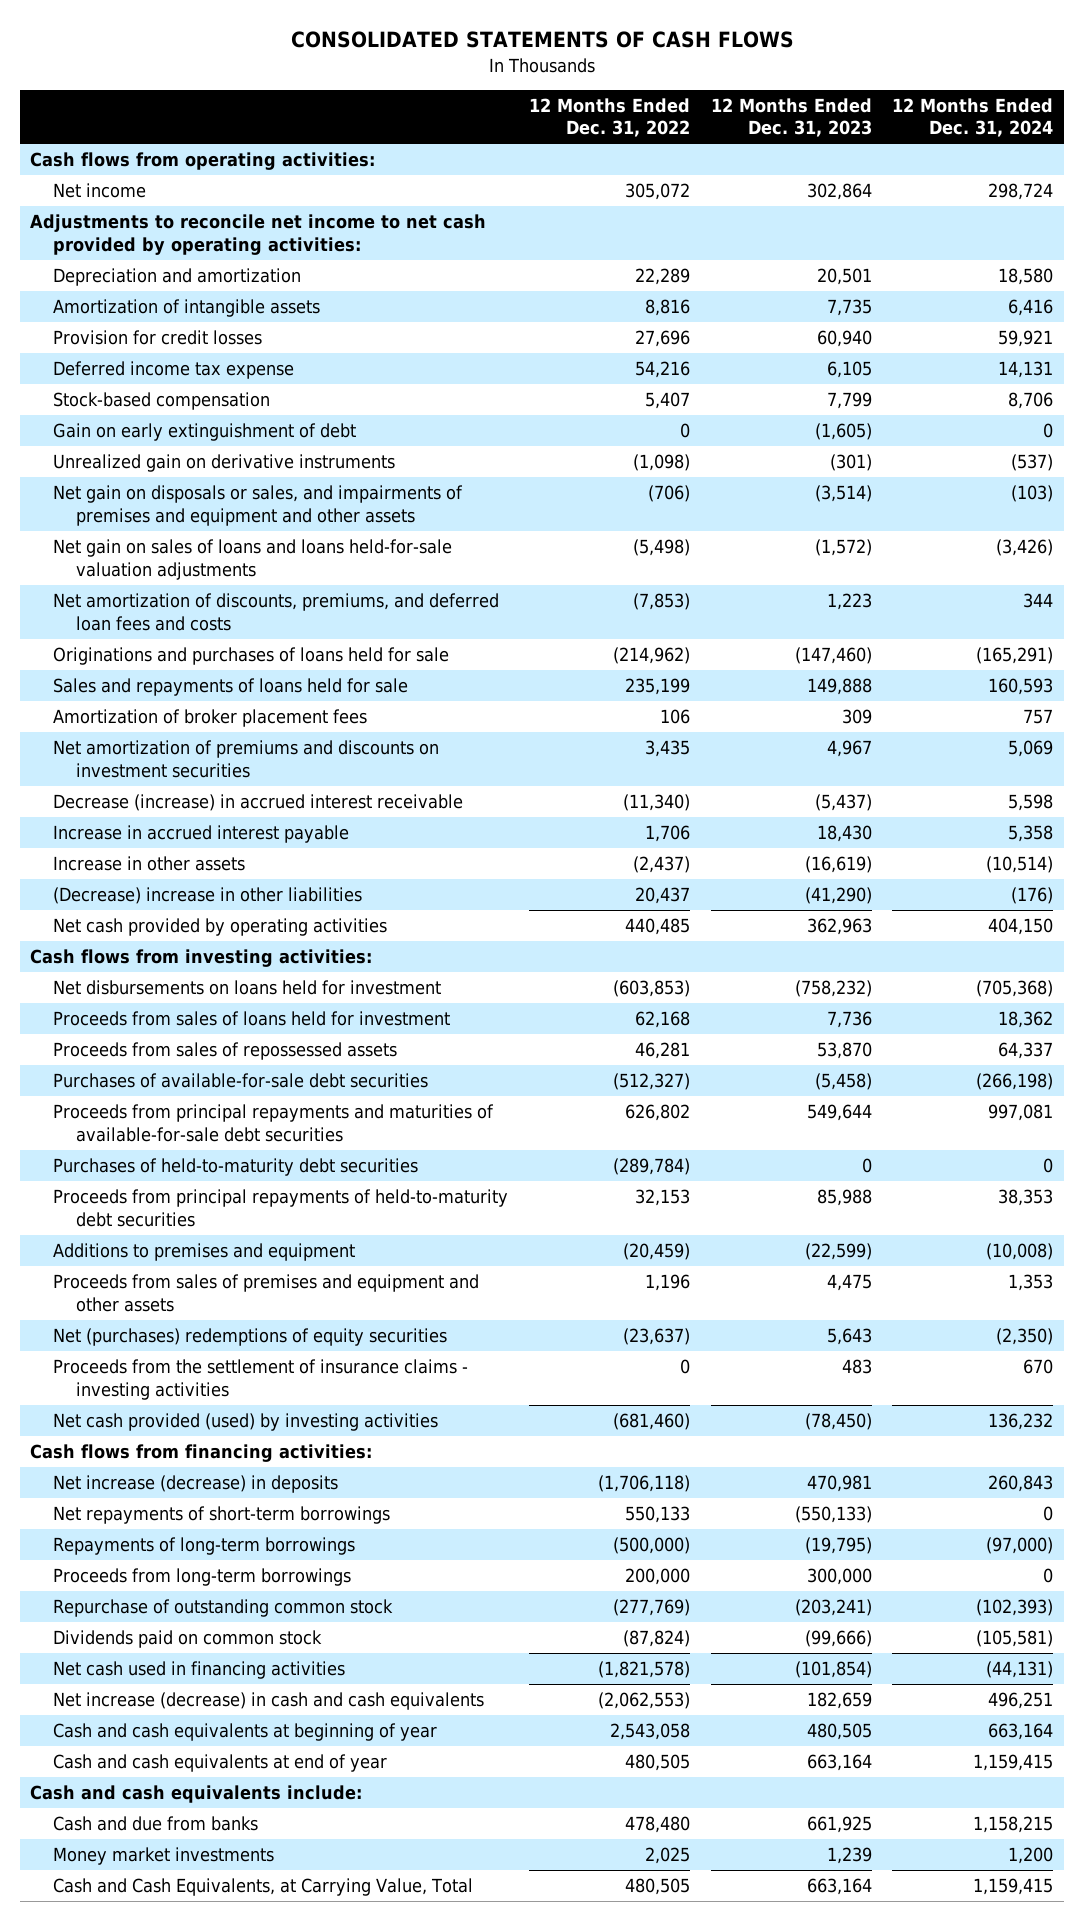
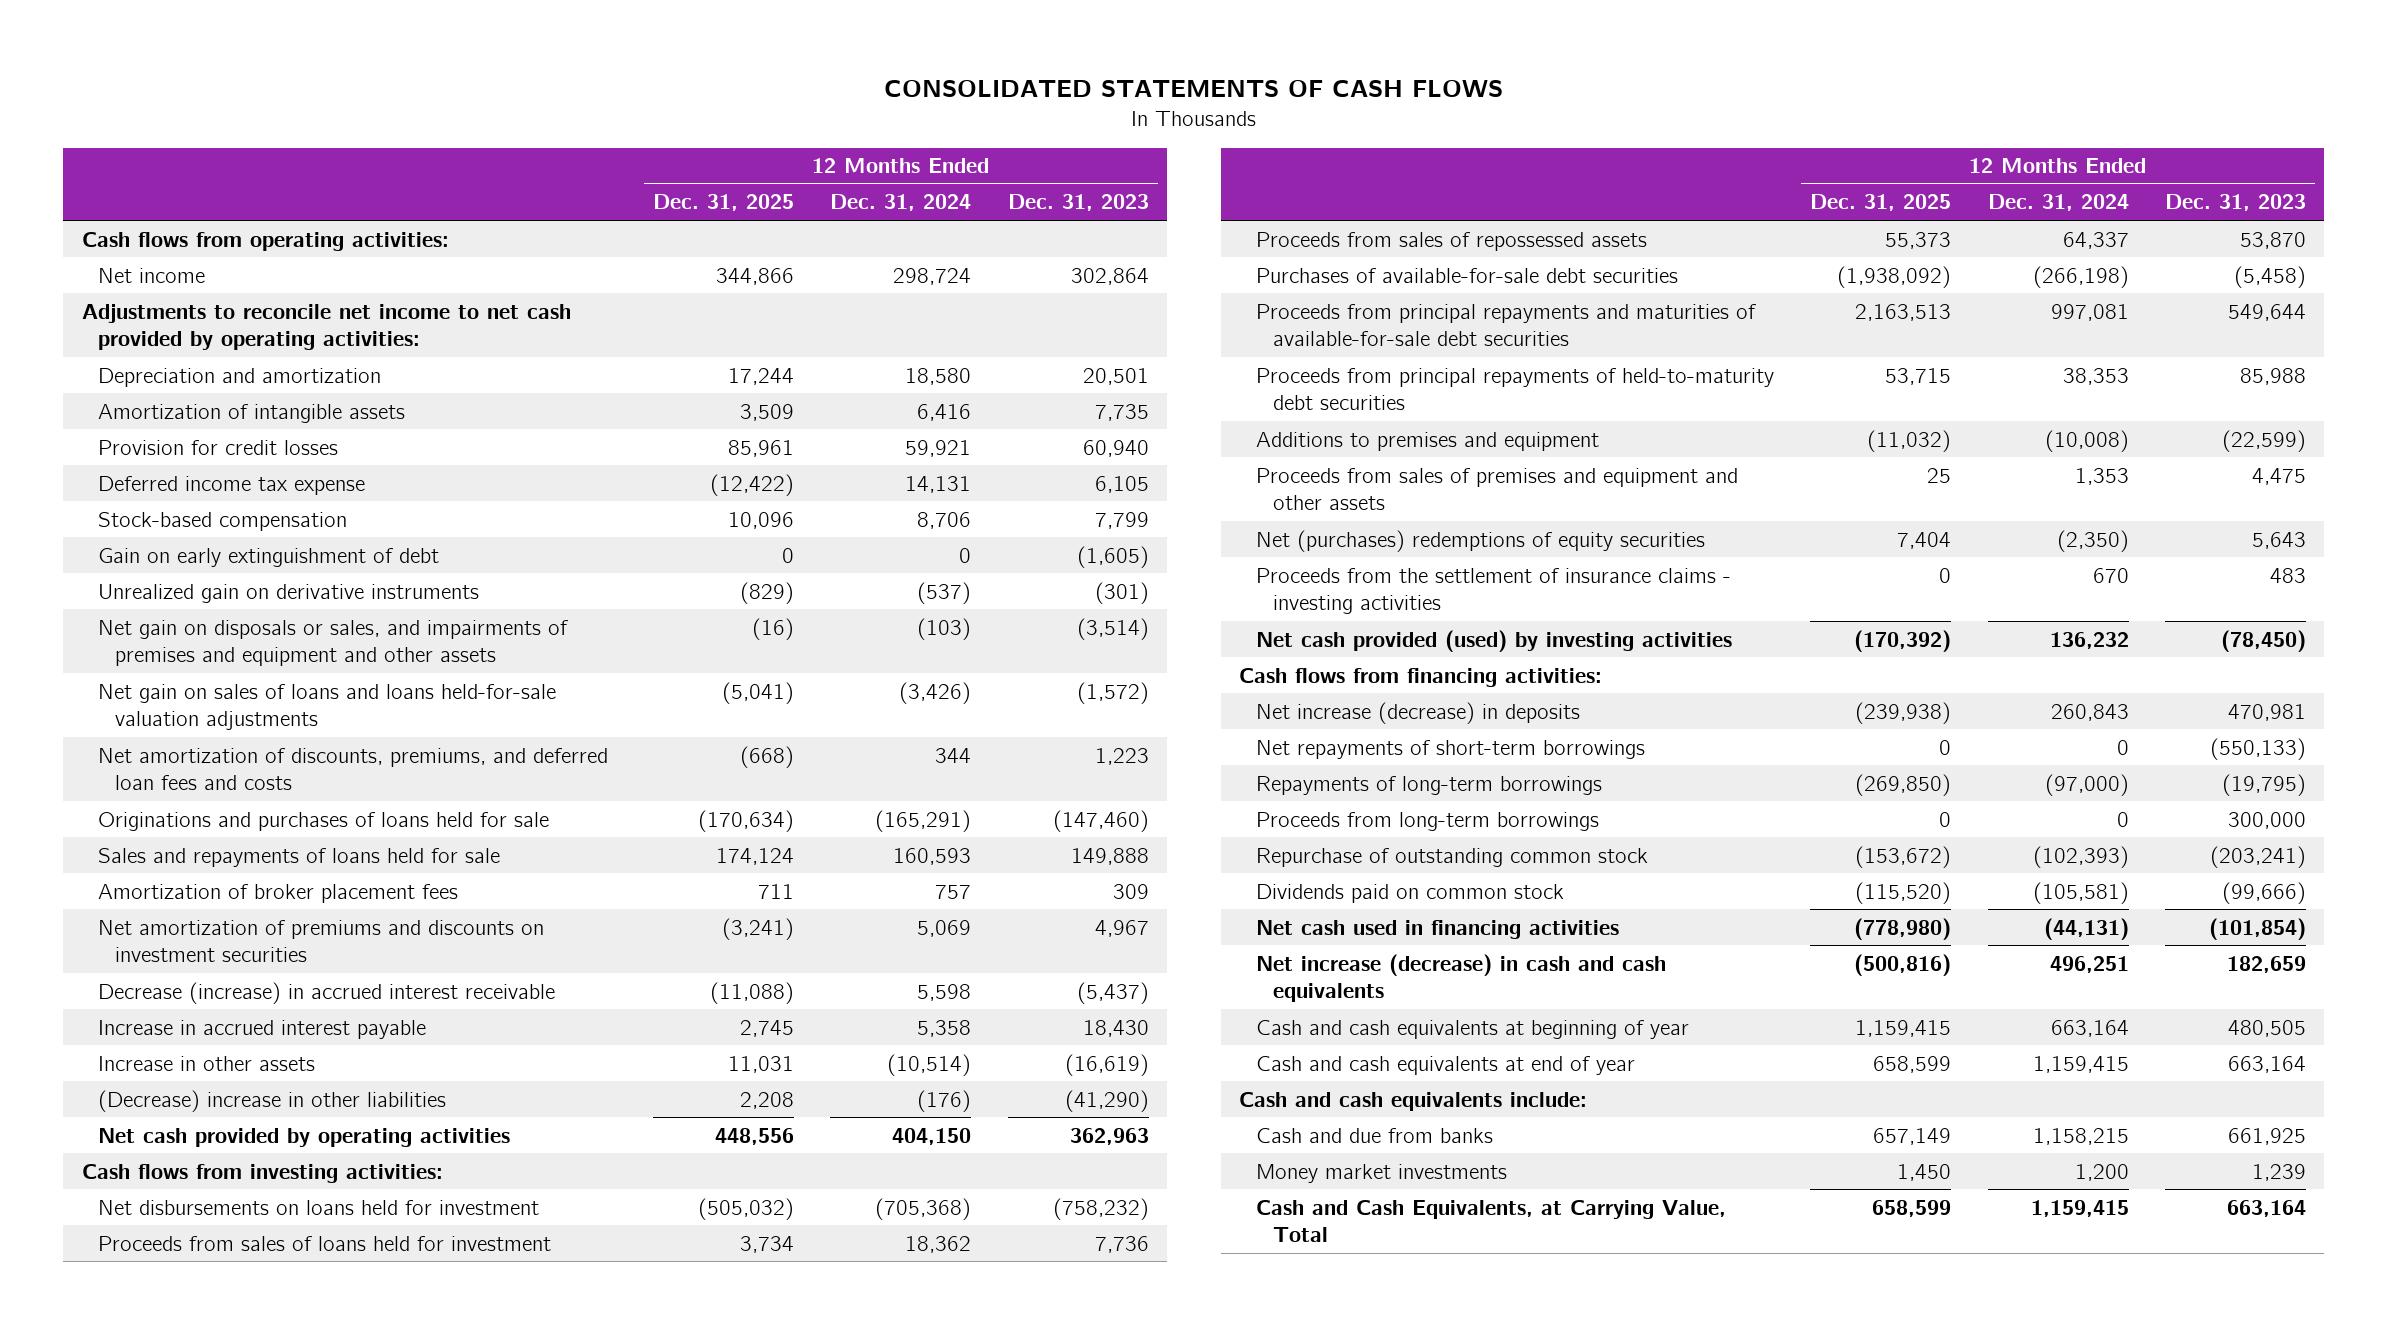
- | 12 Months Ended Dec. 31, 2022 | 12 Months Ended Dec. 31, 2023 | 12 Months Ended Dec. 31, 2024
+ | 12 Months Ended Dec. 31, 2025 | 12 Months Ended Dec. 31, 2024 | 12 Months Ended Dec. 31, 2023
- Purchases of held-to-maturity debt securities | (289,784) | 0 | 0

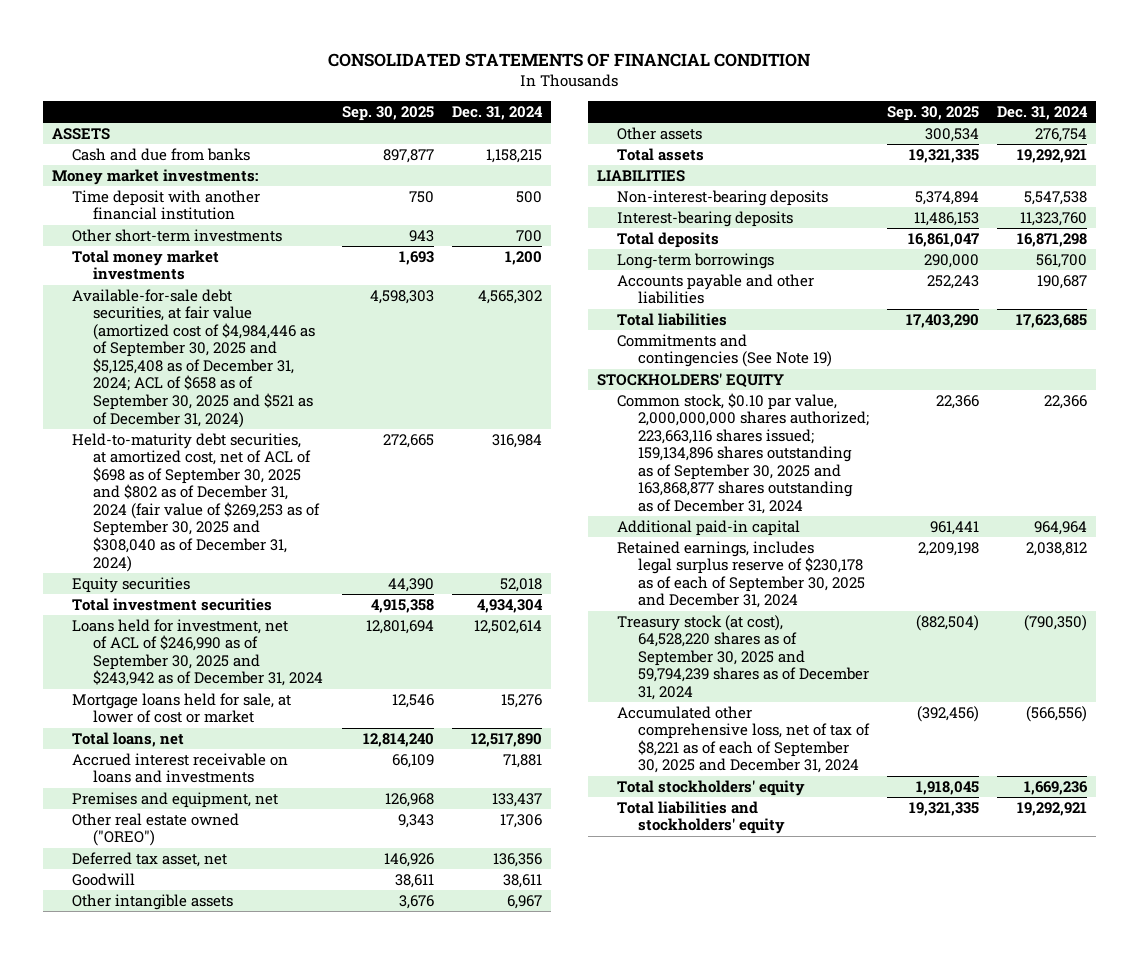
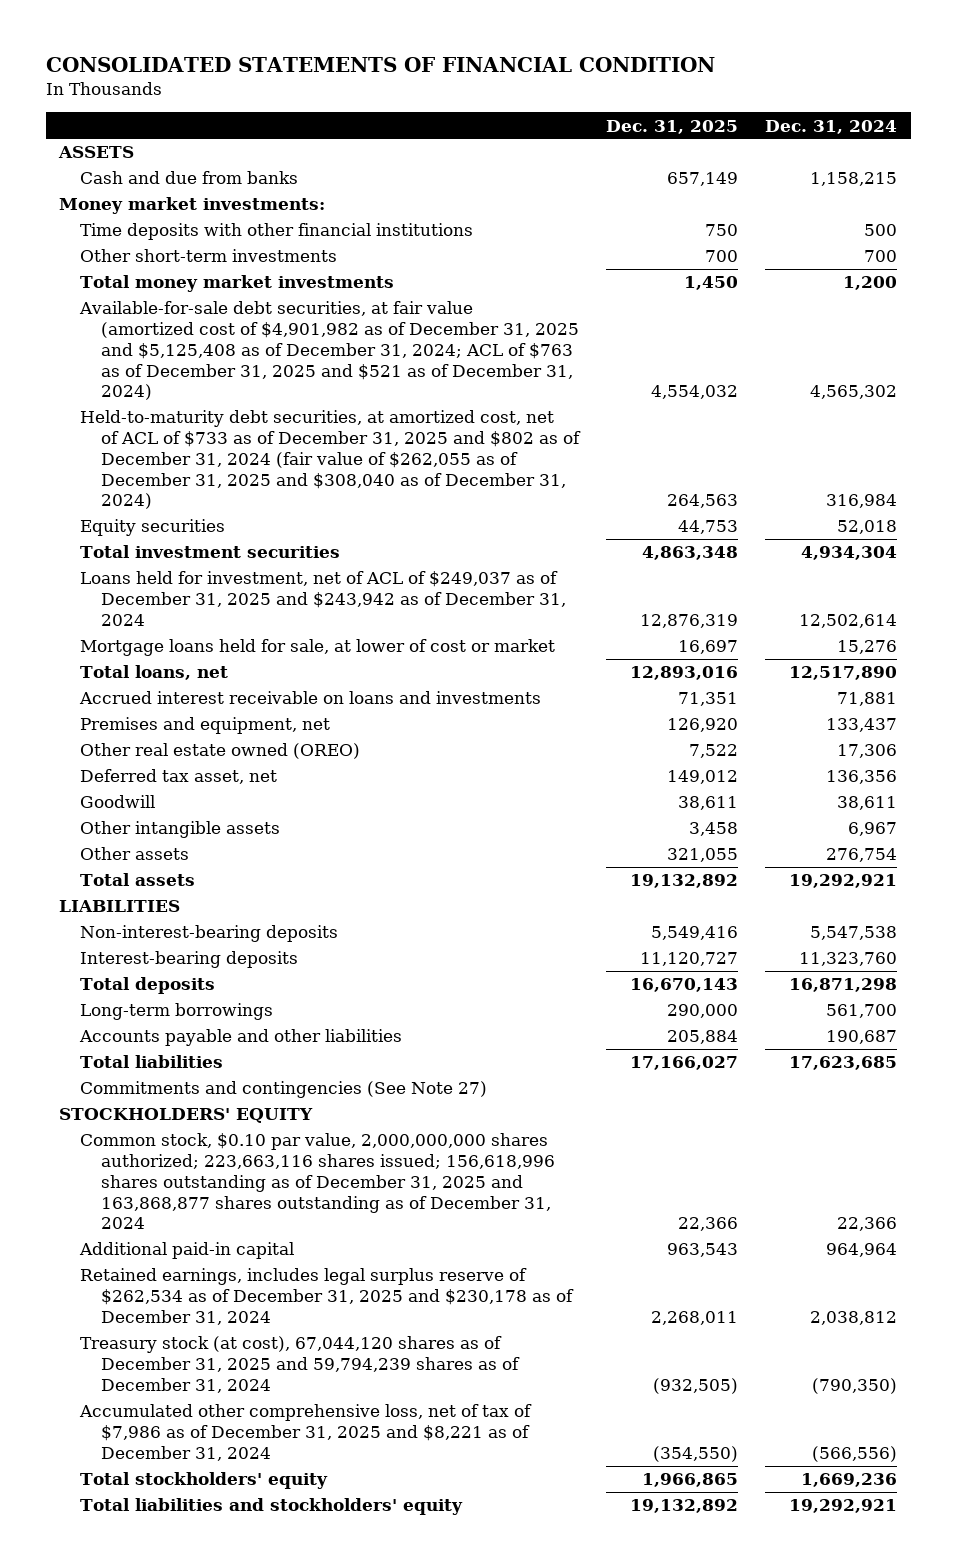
- | Sep. 30, 2025 | Dec. 31, 2024
+ | Dec. 31, 2025 | Dec. 31, 2024
- Time deposit with another financial institution | 750 | 500
+ Time deposits with other financial institutions | 750 | 500
- Available-for-sale debt securities, at fair value (amortized cost of $4,984,446 as of September 30, 2025 and $5,125,408 as of December 31, 2024; ACL of $658 as of September 30, 2025 and $521 as of December 31, 2024) | 4,598,303 | 4,565,302
- Held-to-maturity debt securities, at amortized cost, net of ACL of $698 as of September 30, 2025 and $802 as of December 31, 2024 (fair value of $269,253 as of September 30, 2025 and $308,040 as of December 31, 2024) | 272,665 | 316,984
+ Available-for-sale debt securities, at fair value (amortized cost of $4,901,982 as of December 31, 2025 and $5,125,408 as of December 31, 2024; ACL of $763 as of December 31, 2025 and $521 as of December 31, 2024) | 4,554,032 | 4,565,302
+ Held-to-maturity debt securities, at amortized cost, net of ACL of $733 as of December 31, 2025 and $802 as of December 31, 2024 (fair value of $262,055 as of December 31, 2025 and $308,040 as of December 31, 2024) | 264,563 | 316,984
- Loans held for investment, net of ACL of $246,990 as of September 30, 2025 and $243,942 as of December 31, 2024 | 12,801,694 | 12,502,614
+ Loans held for investment, net of ACL of $249,037 as of December 31, 2025 and $243,942 as of December 31, 2024 | 12,876,319 | 12,502,614
- Other real estate owned ("OREO") | 9,343 | 17,306
+ Other real estate owned (OREO) | 7,522 | 17,306
- Commitments and contingencies (See Note 19)
+ Commitments and contingencies (See Note 27)
- Common stock, $0.10 par value, 2,000,000,000 shares authorized; 223,663,116 shares issued; 159,134,896 shares outstanding as of September 30, 2025 and 163,868,877 shares outstanding as of December 31, 2024 | 22,366 | 22,366
+ Common stock, $0.10 par value, 2,000,000,000 shares authorized; 223,663,116 shares issued; 156,618,996 shares outstanding as of December 31, 2025 and 163,868,877 shares outstanding as of December 31, 2024 | 22,366 | 22,366
- Retained earnings, includes legal surplus reserve of $230,178 as of each of September 30, 2025 and December 31, 2024 | 2,209,198 | 2,038,812
- Treasury stock (at cost), 64,528,220 shares as of September 30, 2025 and 59,794,239 shares as of December 31, 2024 | (882,504) | (790,350)
- Accumulated other comprehensive loss, net of tax of $8,221 as of each of September 30, 2025 and December 31, 2024 | (392,456) | (566,556)
+ Retained earnings, includes legal surplus reserve of $262,534 as of December 31, 2025 and $230,178 as of December 31, 2024 | 2,268,011 | 2,038,812
+ Treasury stock (at cost), 67,044,120 shares as of December 31, 2025 and 59,794,239 shares as of December 31, 2024 | (932,505) | (790,350)
+ Accumulated other comprehensive loss, net of tax of $7,986 as of December 31, 2025 and $8,221 as of December 31, 2024 | (354,550) | (566,556)

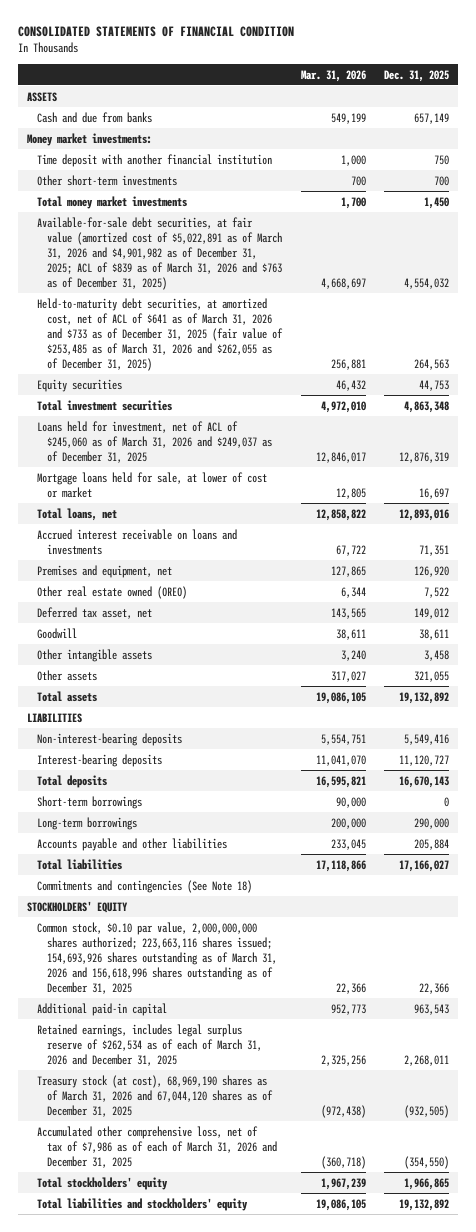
- | Dec. 31, 2025 | Dec. 31, 2024
+ | Mar. 31, 2026 | Dec. 31, 2025
- Time deposits with other financial institutions | 750 | 500
+ Time deposit with another financial institution | 1,000 | 750
- Available-for-sale debt securities, at fair value (amortized cost of $4,901,982 as of December 31, 2025 and $5,125,408 as of December 31, 2024; ACL of $763 as of December 31, 2025 and $521 as of December 31, 2024) | 4,554,032 | 4,565,302
- Held-to-maturity debt securities, at amortized cost, net of ACL of $733 as of December 31, 2025 and $802 as of December 31, 2024 (fair value of $262,055 as of December 31, 2025 and $308,040 as of December 31, 2024) | 264,563 | 316,984
+ Available-for-sale debt securities, at fair value (amortized cost of $5,022,891 as of March 31, 2026 and $4,901,982 as of December 31, 2025; ACL of $839 as of March 31, 2026 and $763 as of December 31, 2025) | 4,668,697 | 4,554,032
+ Held-to-maturity debt securities, at amortized cost, net of ACL of $641 as of March 31, 2026 and $733 as of December 31, 2025 (fair value of $253,485 as of March 31, 2026 and $262,055 as of December 31, 2025) | 256,881 | 264,563
- Loans held for investment, net of ACL of $249,037 as of December 31, 2025 and $243,942 as of December 31, 2024 | 12,876,319 | 12,502,614
+ Loans held for investment, net of ACL of $245,060 as of March 31, 2026 and $249,037 as of December 31, 2025 | 12,846,017 | 12,876,319
+ Short-term borrowings | 90,000 | 0
- Commitments and contingencies (See Note 27)
+ Commitments and contingencies (See Note 18)
- Common stock, $0.10 par value, 2,000,000,000 shares authorized; 223,663,116 shares issued; 156,618,996 shares outstanding as of December 31, 2025 and 163,868,877 shares outstanding as of December 31, 2024 | 22,366 | 22,366
+ Common stock, $0.10 par value, 2,000,000,000 shares authorized; 223,663,116 shares issued; 154,693,926 shares outstanding as of March 31, 2026 and 156,618,996 shares outstanding as of December 31, 2025 | 22,366 | 22,366
- Retained earnings, includes legal surplus reserve of $262,534 as of December 31, 2025 and $230,178 as of December 31, 2024 | 2,268,011 | 2,038,812
- Treasury stock (at cost), 67,044,120 shares as of December 31, 2025 and 59,794,239 shares as of December 31, 2024 | (932,505) | (790,350)
- Accumulated other comprehensive loss, net of tax of $7,986 as of December 31, 2025 and $8,221 as of December 31, 2024 | (354,550) | (566,556)
+ Retained earnings, includes legal surplus reserve of $262,534 as of each of March 31, 2026 and December 31, 2025 | 2,325,256 | 2,268,011
+ Treasury stock (at cost), 68,969,190 shares as of March 31, 2026 and 67,044,120 shares as of December 31, 2025 | (972,438) | (932,505)
+ Accumulated other comprehensive loss, net of tax of $7,986 as of each of March 31, 2026 and December 31, 2025 | (360,718) | (354,550)

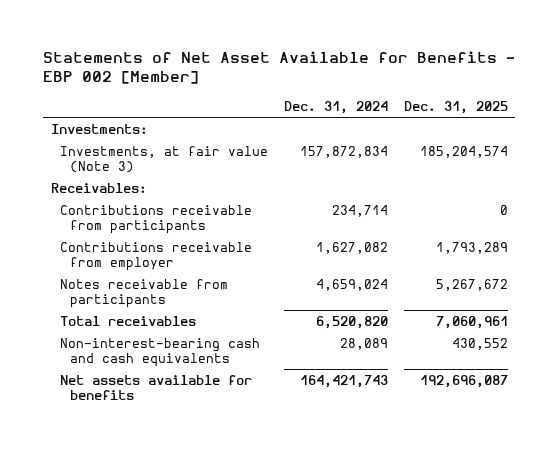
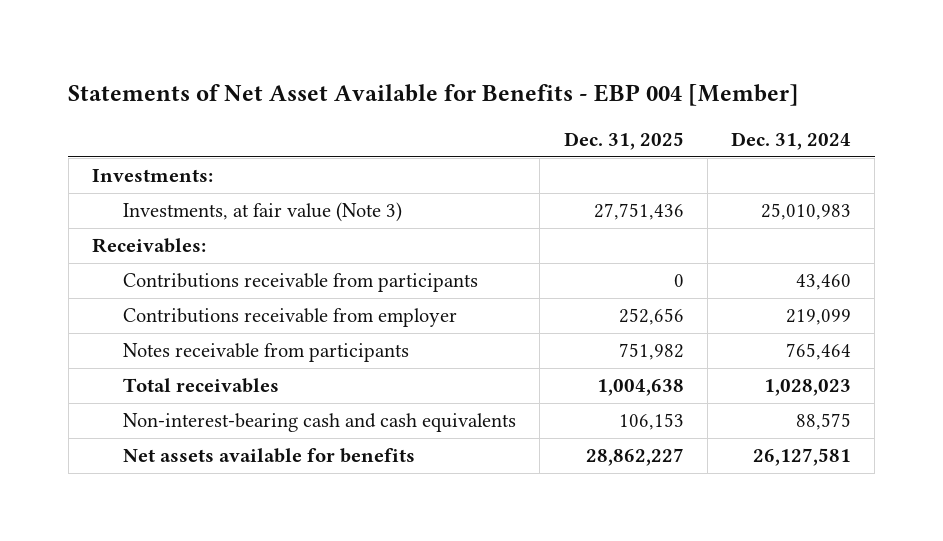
- Statements of Net Asset Available for Benefits - EBP 002 [Member]
+ Statements of Net Asset Available for Benefits - EBP 004 [Member]
- | Dec. 31, 2024 | Dec. 31, 2025
+ | Dec. 31, 2025 | Dec. 31, 2024
- Investments, at fair value (Note 3) | 157,872,834 | 185,204,574
+ Investments, at fair value (Note 3) | 27,751,436 | 25,010,983
- Contributions receivable from participants | 234,714 | 0
- Contributions receivable from employer | 1,627,082 | 1,793,289
- Notes receivable from participants | 4,659,024 | 5,267,672
- Total receivables | 6,520,820 | 7,060,961
- Non-interest-bearing cash and cash equivalents | 28,089 | 430,552
- Net assets available for benefits | 164,421,743 | 192,696,087
+ Contributions receivable from participants | 0 | 43,460
+ Contributions receivable from employer | 252,656 | 219,099
+ Notes receivable from participants | 751,982 | 765,464
+ Total receivables | 1,004,638 | 1,028,023
+ Non-interest-bearing cash and cash equivalents | 106,153 | 88,575
+ Net assets available for benefits | 28,862,227 | 26,127,581

